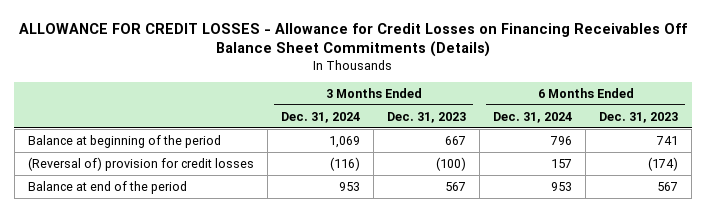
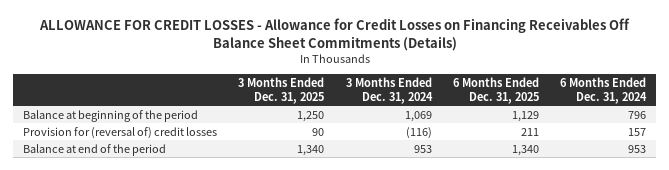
- | 3 Months Ended Dec. 31, 2024 | 3 Months Ended Dec. 31, 2023 | 6 Months Ended Dec. 31, 2024 | 6 Months Ended Dec. 31, 2023
+ | 3 Months Ended Dec. 31, 2025 | 3 Months Ended Dec. 31, 2024 | 6 Months Ended Dec. 31, 2025 | 6 Months Ended Dec. 31, 2024
- (Reversal of) provision for credit losses | (116) | (100) | 157 | (174)
+ Provision for (reversal of) credit losses | 90 | (116) | 211 | 157

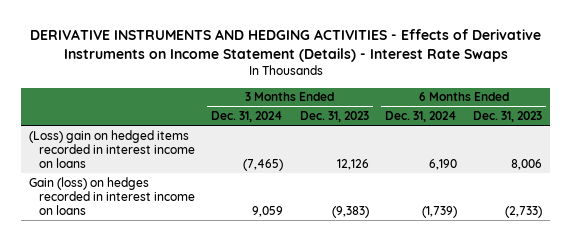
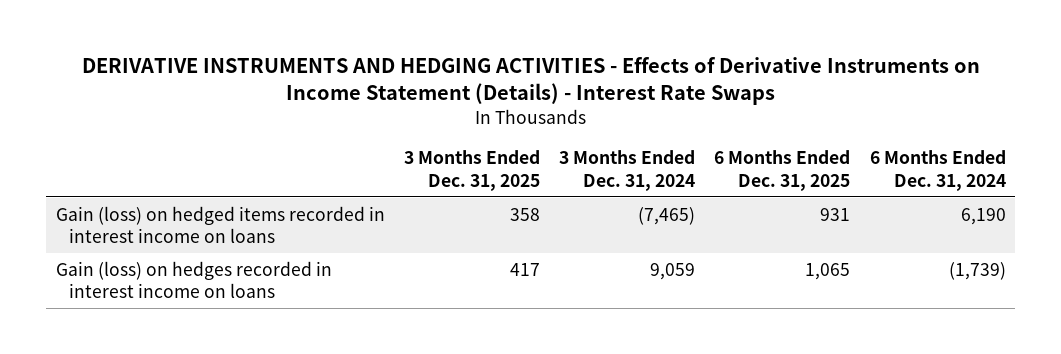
- | 3 Months Ended Dec. 31, 2024 | 3 Months Ended Dec. 31, 2023 | 6 Months Ended Dec. 31, 2024 | 6 Months Ended Dec. 31, 2023
+ | 3 Months Ended Dec. 31, 2025 | 3 Months Ended Dec. 31, 2024 | 6 Months Ended Dec. 31, 2025 | 6 Months Ended Dec. 31, 2024
- (Loss) gain on hedged items recorded in interest income on loans | (7,465) | 12,126 | 6,190 | 8,006
+ Gain (loss) on hedged items recorded in interest income on loans | 358 | (7,465) | 931 | 6,190

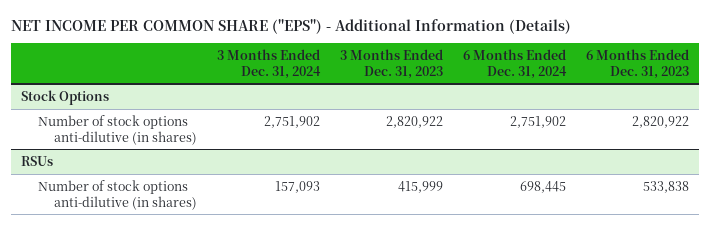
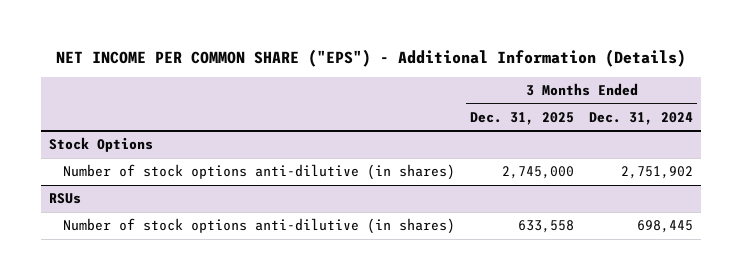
- | 3 Months Ended Dec. 31, 2024 | 3 Months Ended Dec. 31, 2023 | 6 Months Ended Dec. 31, 2024 | 6 Months Ended Dec. 31, 2023
+ | 3 Months Ended Dec. 31, 2025 | 3 Months Ended Dec. 31, 2024
@ RSUs
- Number of stock options anti-dilutive (in shares) | 157,093 | 415,999 | 698,445 | 533,838
+ Number of stock options anti-dilutive (in shares) | 633,558 | 698,445

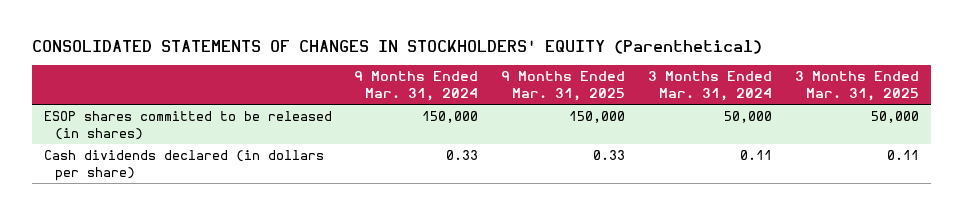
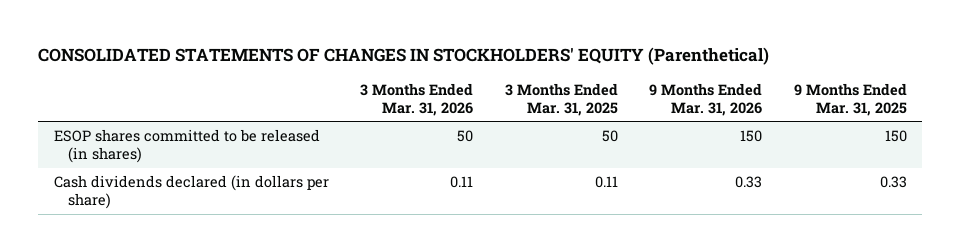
- | 9 Months Ended Mar. 31, 2024 | 9 Months Ended Mar. 31, 2025 | 3 Months Ended Mar. 31, 2024 | 3 Months Ended Mar. 31, 2025
+ | 3 Months Ended Mar. 31, 2026 | 3 Months Ended Mar. 31, 2025 | 9 Months Ended Mar. 31, 2026 | 9 Months Ended Mar. 31, 2025
- ESOP shares committed to be released (in shares) | 150,000 | 150,000 | 50,000 | 50,000
+ ESOP shares committed to be released (in shares) | 50 | 50 | 150 | 150

